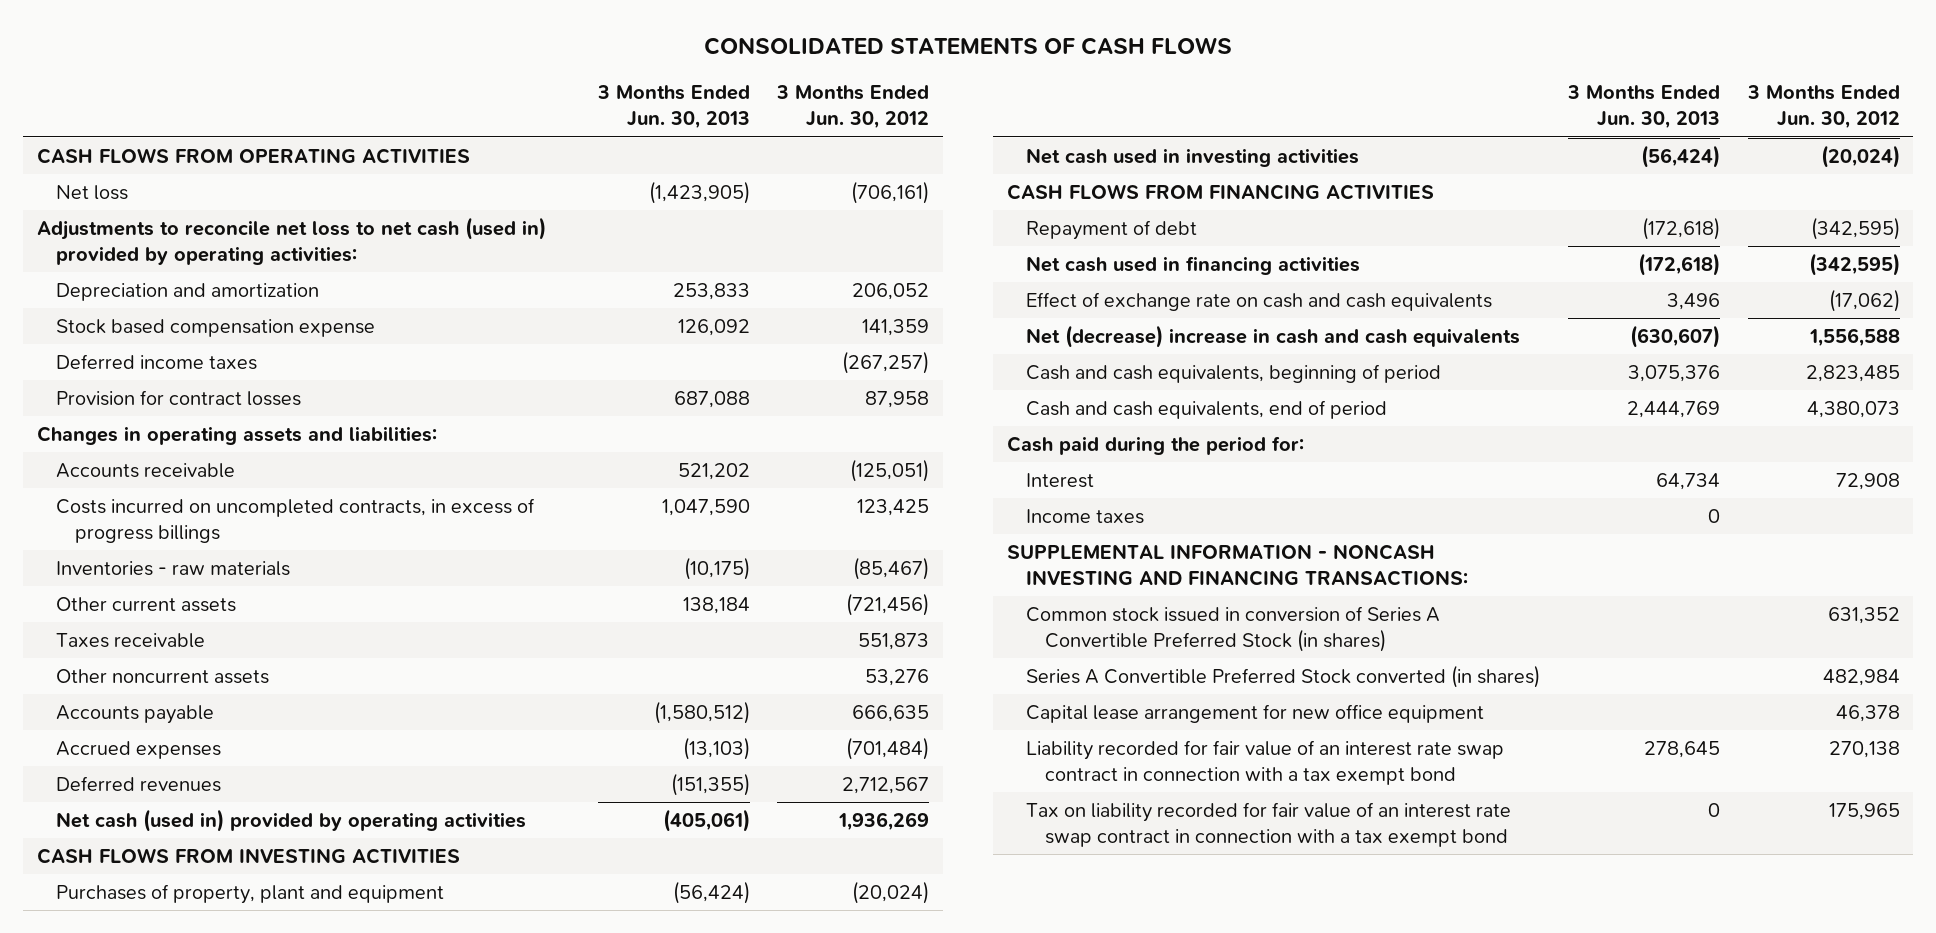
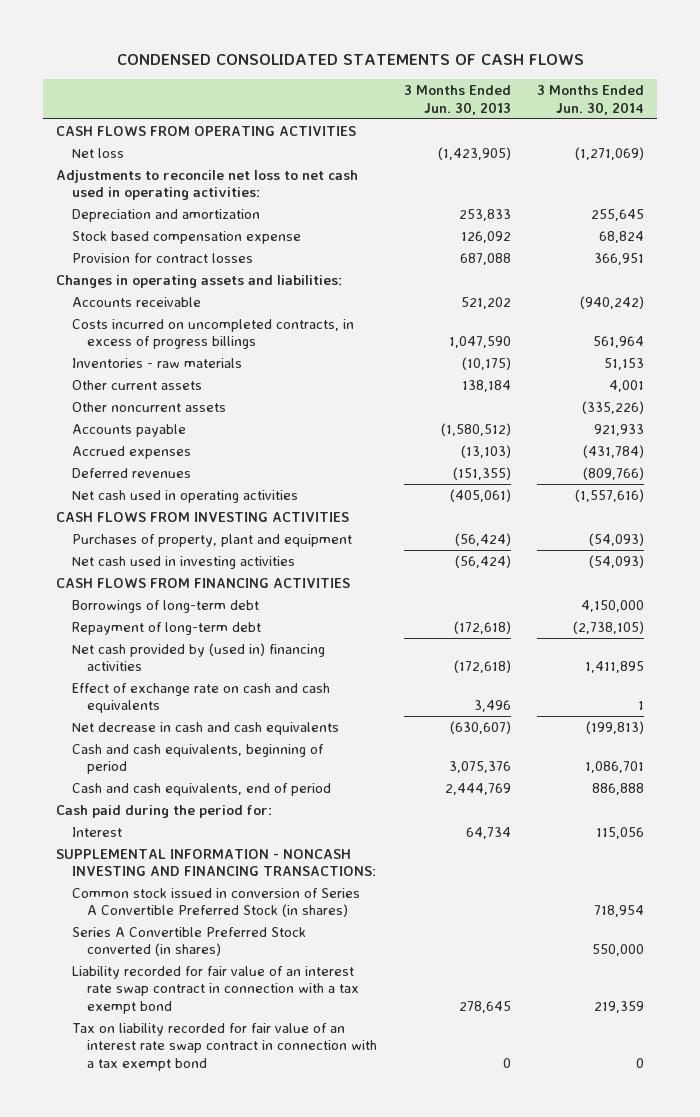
- CONSOLIDATED STATEMENTS OF CASH FLOWS
+ CONDENSED CONSOLIDATED STATEMENTS OF CASH FLOWS
- | 3 Months Ended Jun. 30, 2013 | 3 Months Ended Jun. 30, 2012
+ | 3 Months Ended Jun. 30, 2013 | 3 Months Ended Jun. 30, 2014
- Adjustments to reconcile net loss to net cash (used in) provided by operating activities:
+ Adjustments to reconcile net loss to net cash used in operating activities:
- Deferred income taxes | | (267,257)
- Taxes receivable | | 551,873
- Net cash (used in) provided by operating activities | (405,061) | 1,936,269
+ Net cash used in operating activities | (405,061) | (1,557,616)
- Repayment of debt | (172,618) | (342,595)
- Net cash used in financing activities | (172,618) | (342,595)
+ Borrowings of long-term debt | | 4,150,000
+ Repayment of long-term debt | (172,618) | (2,738,105)
+ Net cash provided by (used in) financing activities | (172,618) | 1,411,895
- Net (decrease) increase in cash and cash equivalents | (630,607) | 1,556,588
+ Net decrease in cash and cash equivalents | (630,607) | (199,813)
- Income taxes | 0 |
- Capital lease arrangement for new office equipment | | 46,378

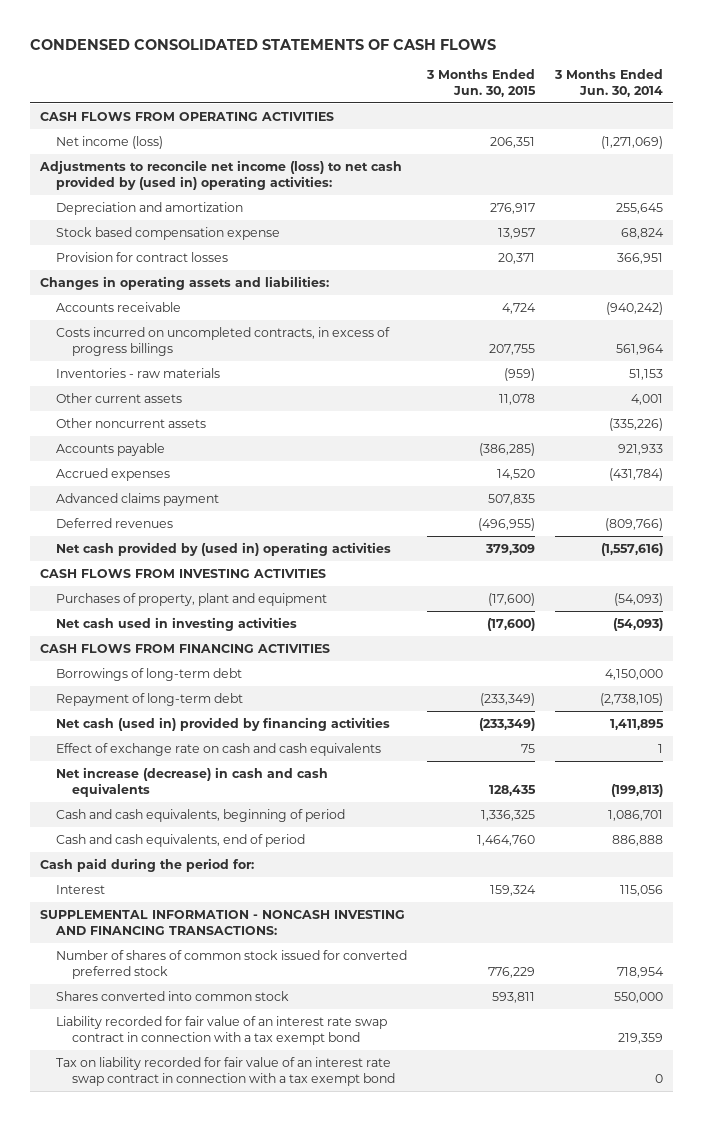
- | 3 Months Ended Jun. 30, 2013 | 3 Months Ended Jun. 30, 2014
+ | 3 Months Ended Jun. 30, 2015 | 3 Months Ended Jun. 30, 2014
- Net loss | (1,423,905) | (1,271,069)
- Adjustments to reconcile net loss to net cash used in operating activities:
+ Net income (loss) | 206,351 | (1,271,069)
+ Adjustments to reconcile net income (loss) to net cash provided by (used in) operating activities:
+ Advanced claims payment | 507,835 |
- Net cash used in operating activities | (405,061) | (1,557,616)
+ Net cash provided by (used in) operating activities | 379,309 | (1,557,616)
- Net cash provided by (used in) financing activities | (172,618) | 1,411,895
+ Net cash (used in) provided by financing activities | (233,349) | 1,411,895
- Net decrease in cash and cash equivalents | (630,607) | (199,813)
+ Net increase (decrease) in cash and cash equivalents | 128,435 | (199,813)
- Common stock issued in conversion of Series A Convertible Preferred Stock (in shares) | | 718,954
- Series A Convertible Preferred Stock converted (in shares) | | 550,000
+ Number of shares of common stock issued for converted preferred stock | 776,229 | 718,954
+ Shares converted into common stock | 593,811 | 550,000

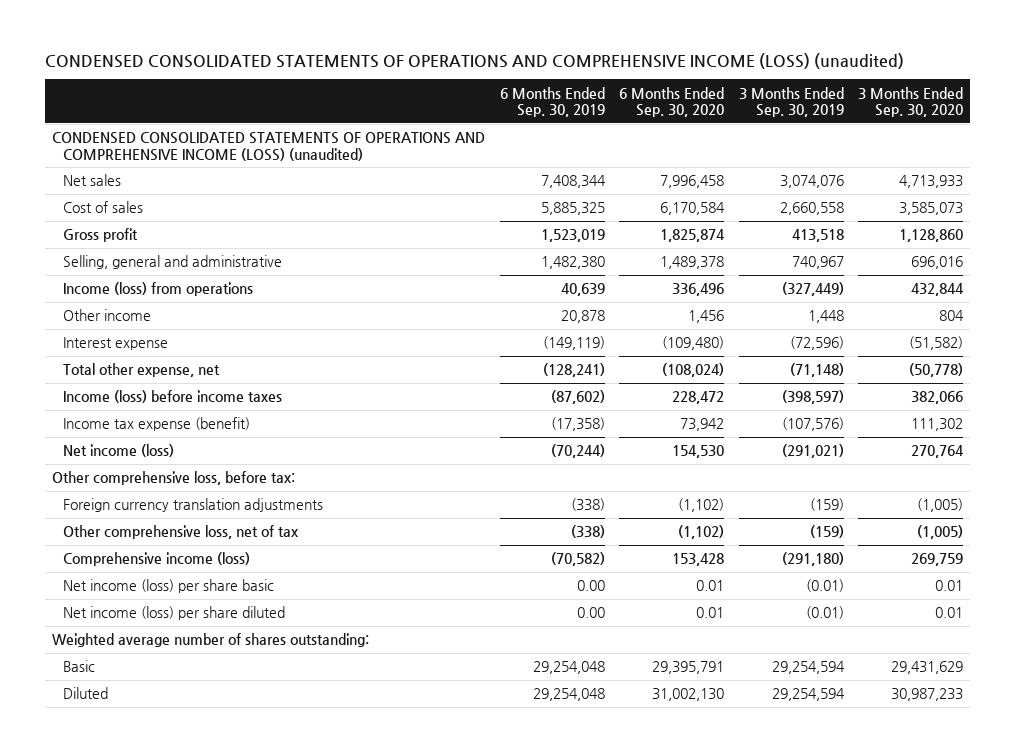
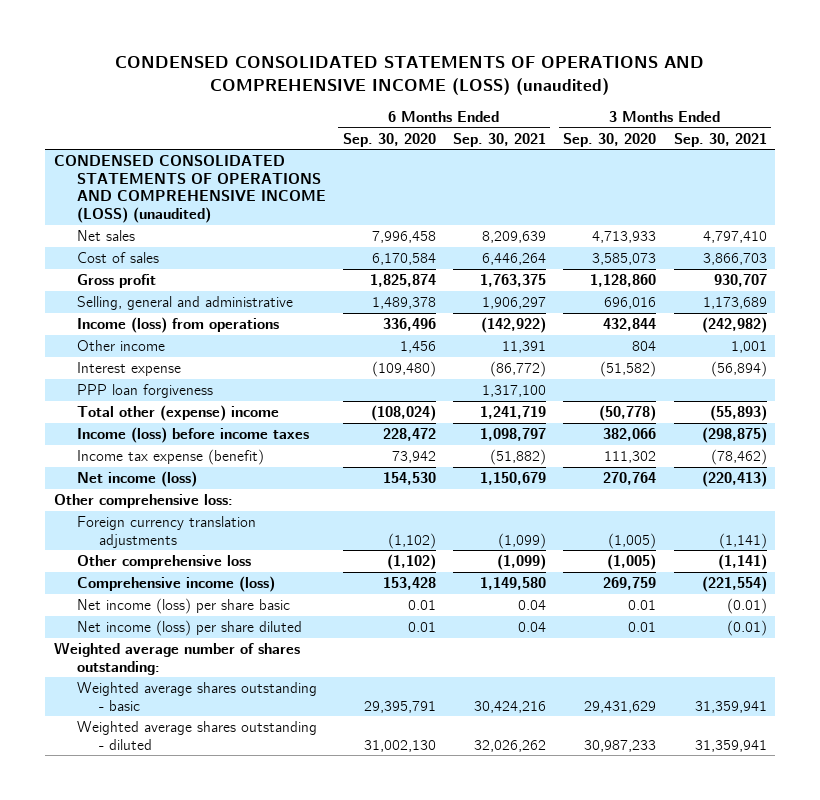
- | 6 Months Ended Sep. 30, 2019 | 6 Months Ended Sep. 30, 2020 | 3 Months Ended Sep. 30, 2019 | 3 Months Ended Sep. 30, 2020
+ | 6 Months Ended Sep. 30, 2020 | 6 Months Ended Sep. 30, 2021 | 3 Months Ended Sep. 30, 2020 | 3 Months Ended Sep. 30, 2021
- Total other expense, net | (128,241) | (108,024) | (71,148) | (50,778)
+ PPP loan forgiveness | | 1,317,100 | |
+ Total other (expense) income | (108,024) | 1,241,719 | (50,778) | (55,893)
- Other comprehensive loss, before tax:
+ Other comprehensive loss:
- Other comprehensive loss, net of tax | (338) | (1,102) | (159) | (1,005)
+ Other comprehensive loss | (1,102) | (1,099) | (1,005) | (1,141)
- Basic | 29,254,048 | 29,395,791 | 29,254,594 | 29,431,629
- Diluted | 29,254,048 | 31,002,130 | 29,254,594 | 30,987,233
+ Weighted average shares outstanding - basic | 29,395,791 | 30,424,216 | 29,431,629 | 31,359,941
+ Weighted average shares outstanding - diluted | 31,002,130 | 32,026,262 | 30,987,233 | 31,359,941

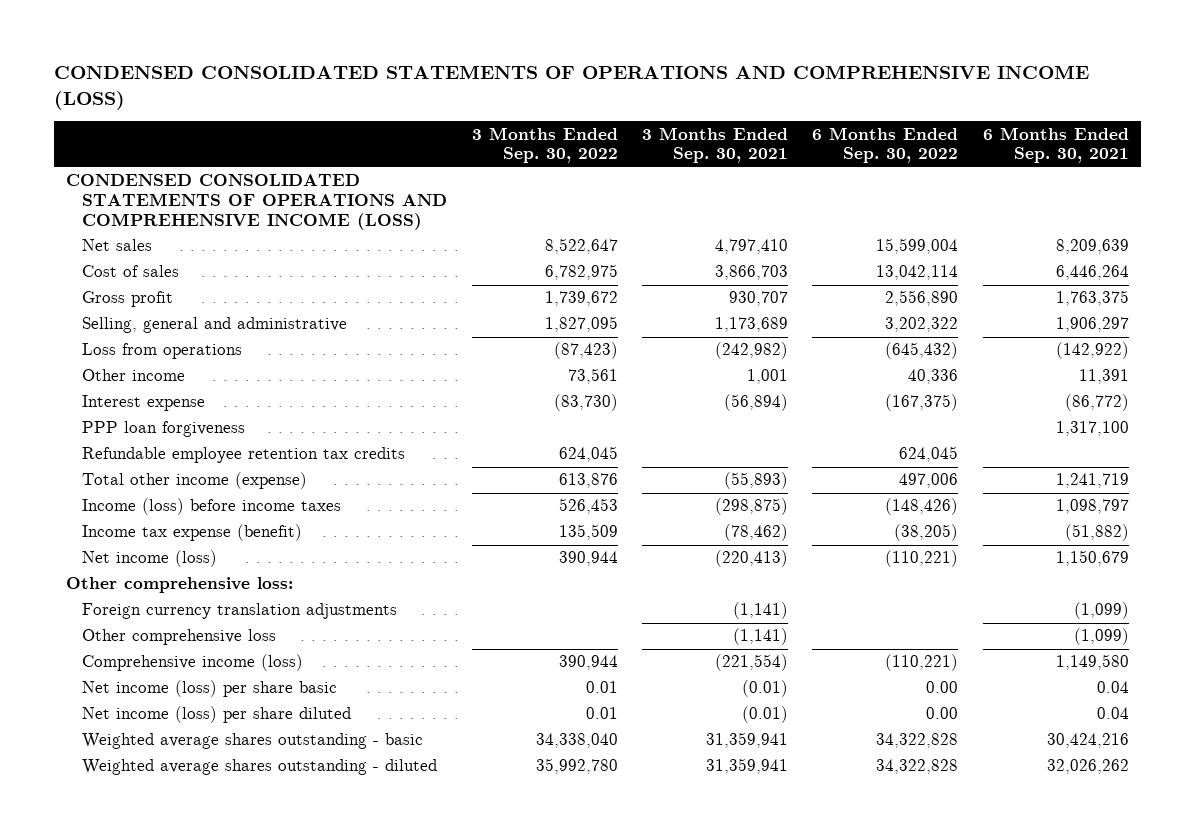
- CONDENSED CONSOLIDATED STATEMENTS OF OPERATIONS AND COMPREHENSIVE INCOME (LOSS) (unaudited)
+ CONDENSED CONSOLIDATED STATEMENTS OF OPERATIONS AND COMPREHENSIVE INCOME (LOSS)
- | 6 Months Ended Sep. 30, 2020 | 6 Months Ended Sep. 30, 2021 | 3 Months Ended Sep. 30, 2020 | 3 Months Ended Sep. 30, 2021
+ | 3 Months Ended Sep. 30, 2022 | 3 Months Ended Sep. 30, 2021 | 6 Months Ended Sep. 30, 2022 | 6 Months Ended Sep. 30, 2021
- CONDENSED CONSOLIDATED STATEMENTS OF OPERATIONS AND COMPREHENSIVE INCOME (LOSS) (unaudited)
+ CONDENSED CONSOLIDATED STATEMENTS OF OPERATIONS AND COMPREHENSIVE INCOME (LOSS)
- Income (loss) from operations | 336,496 | (142,922) | 432,844 | (242,982)
+ Loss from operations | (87,423) | (242,982) | (645,432) | (142,922)
- Total other (expense) income | (108,024) | 1,241,719 | (50,778) | (55,893)
+ Refundable employee retention tax credits | 624,045 | | 624,045 |
+ Total other income (expense) | 613,876 | (55,893) | 497,006 | 1,241,719
- Weighted average number of shares outstanding:

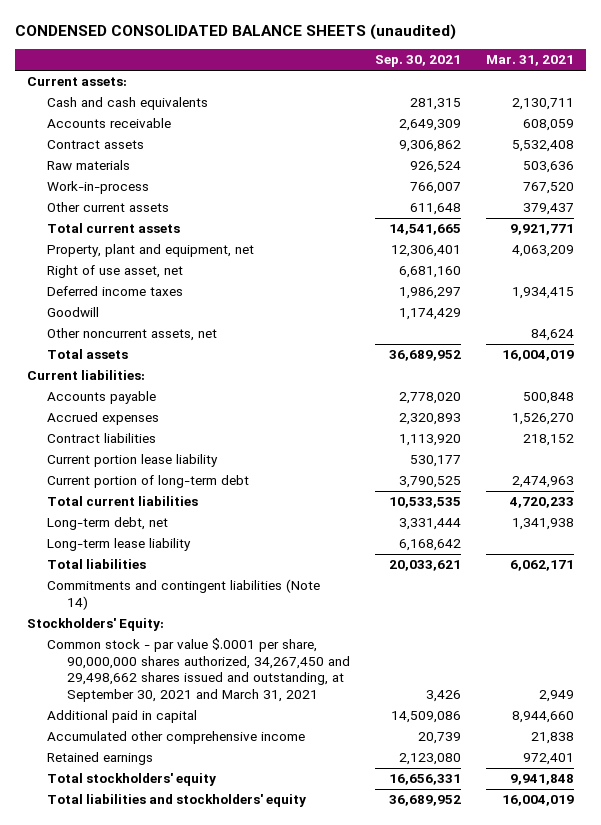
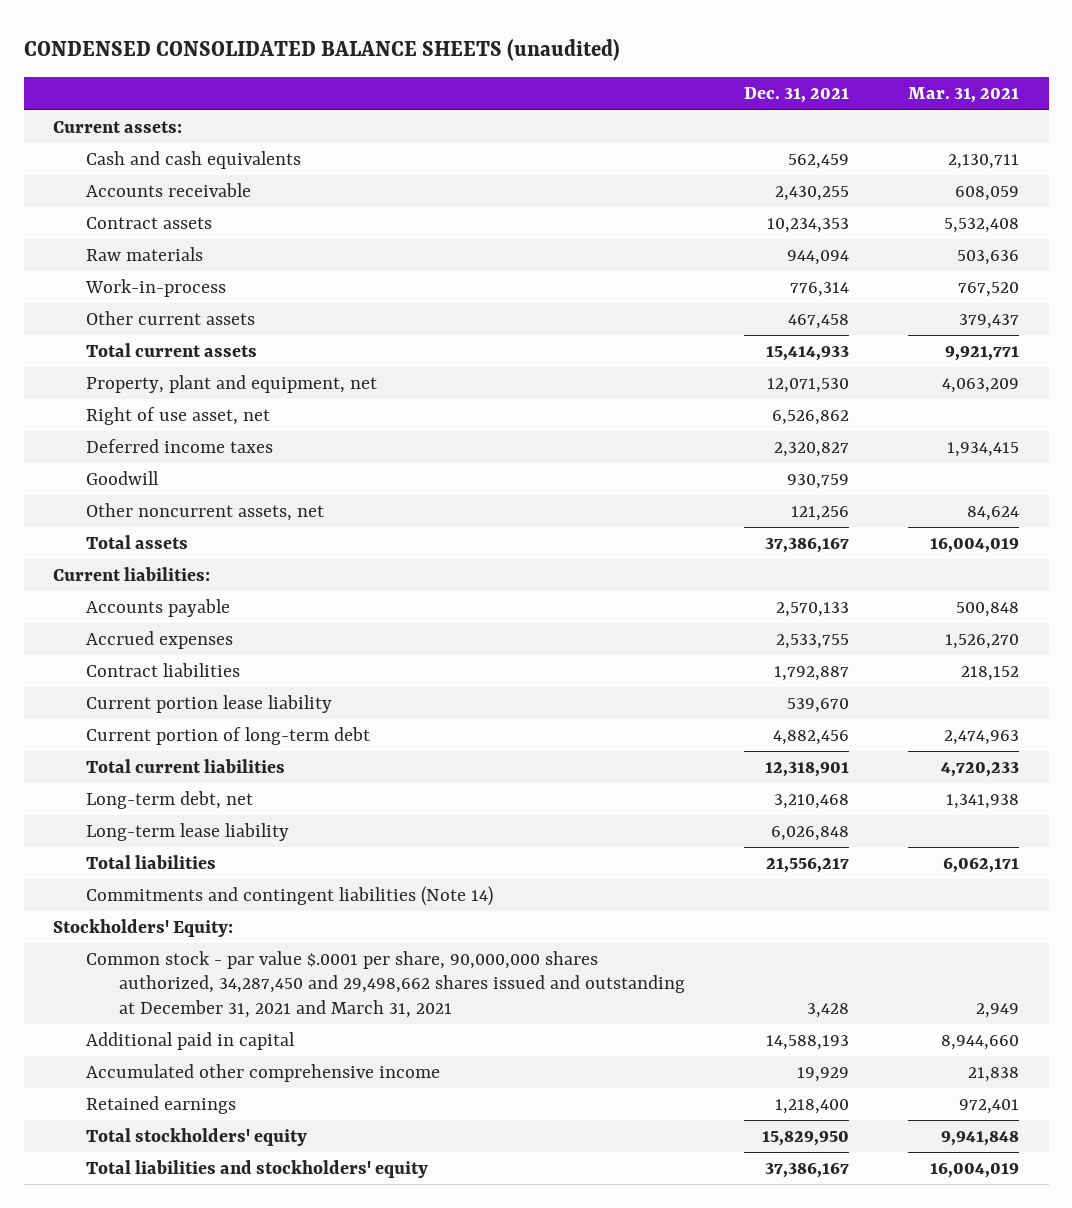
- | Sep. 30, 2021 | Mar. 31, 2021
+ | Dec. 31, 2021 | Mar. 31, 2021
- Common stock - par value $.0001 per share, 90,000,000 shares authorized, 34,267,450 and 29,498,662 shares issued and outstanding, at September 30, 2021 and March 31, 2021 | 3,426 | 2,949
+ Common stock - par value $.0001 per share, 90,000,000 shares authorized, 34,287,450 and 29,498,662 shares issued and outstanding at December 31, 2021 and March 31, 2021 | 3,428 | 2,949

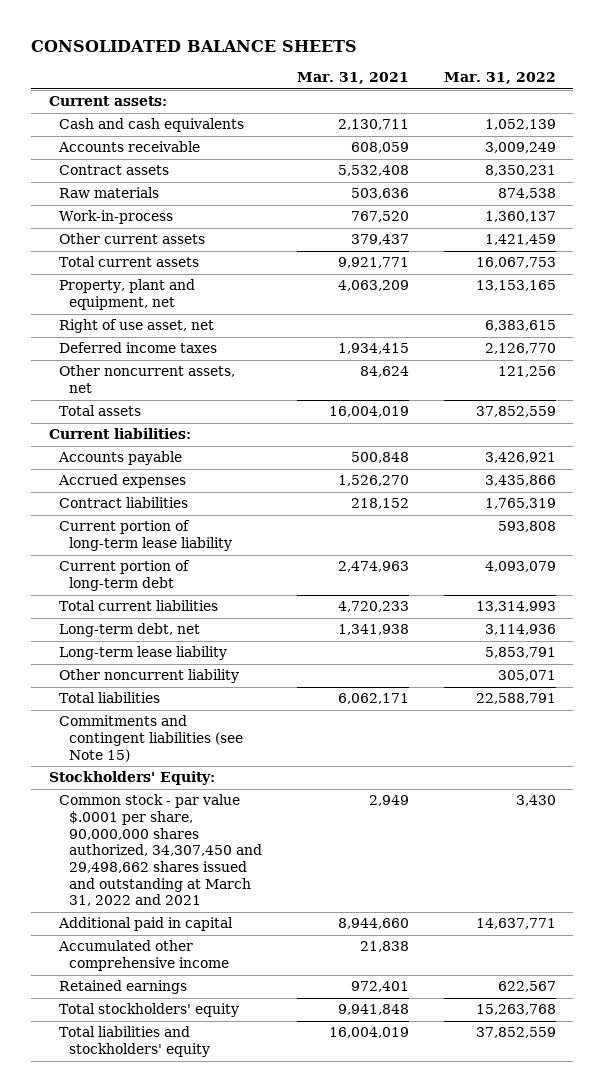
- CONDENSED CONSOLIDATED BALANCE SHEETS (unaudited)
+ CONSOLIDATED BALANCE SHEETS
- | Dec. 31, 2021 | Mar. 31, 2021
+ | Mar. 31, 2021 | Mar. 31, 2022
- Goodwill | 930,759 |
- Current portion lease liability | 539,670 |
+ Current portion of long-term lease liability | | 593,808
+ Other noncurrent liability | | 305,071
- Commitments and contingent liabilities (Note 14)
+ Commitments and contingent liabilities (see Note 15)
- Common stock - par value $.0001 per share, 90,000,000 shares authorized, 34,287,450 and 29,498,662 shares issued and outstanding at December 31, 2021 and March 31, 2021 | 3,428 | 2,949
+ Common stock - par value $.0001 per share, 90,000,000 shares authorized, 34,307,450 and 29,498,662 shares issued and outstanding at March 31, 2022 and 2021 | 2,949 | 3,430

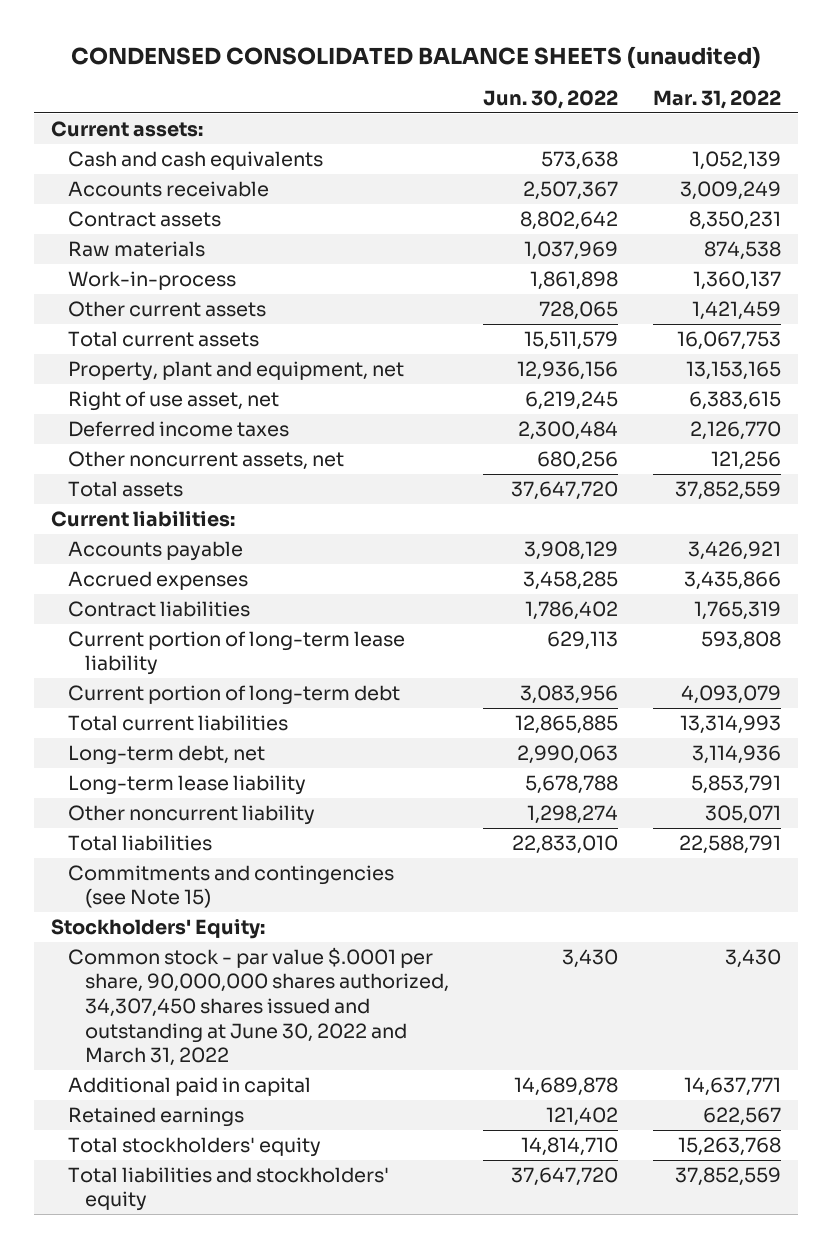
- CONSOLIDATED BALANCE SHEETS
+ CONDENSED CONSOLIDATED BALANCE SHEETS (unaudited)
- | Mar. 31, 2021 | Mar. 31, 2022
+ | Jun. 30, 2022 | Mar. 31, 2022
- Commitments and contingent liabilities (see Note 15)
+ Commitments and contingencies (see Note 15)
- Common stock - par value $.0001 per share, 90,000,000 shares authorized, 34,307,450 and 29,498,662 shares issued and outstanding at March 31, 2022 and 2021 | 2,949 | 3,430
+ Common stock - par value $.0001 per share, 90,000,000 shares authorized, 34,307,450 shares issued and outstanding at June 30, 2022 and March 31, 2022 | 3,430 | 3,430
- Accumulated other comprehensive income | 21,838 |

